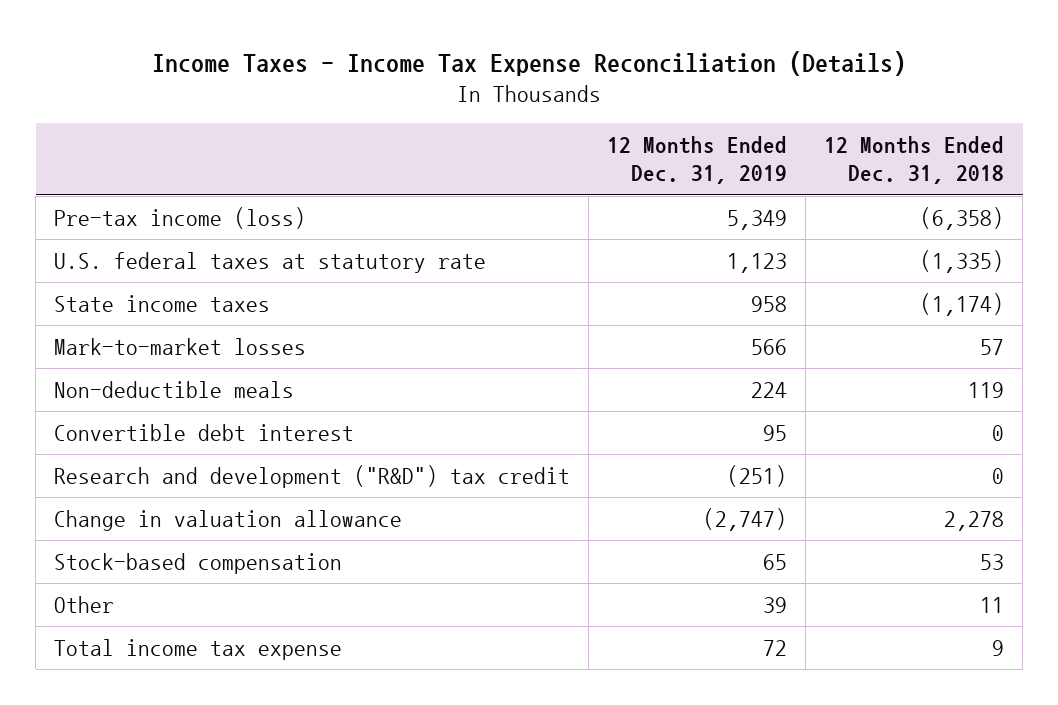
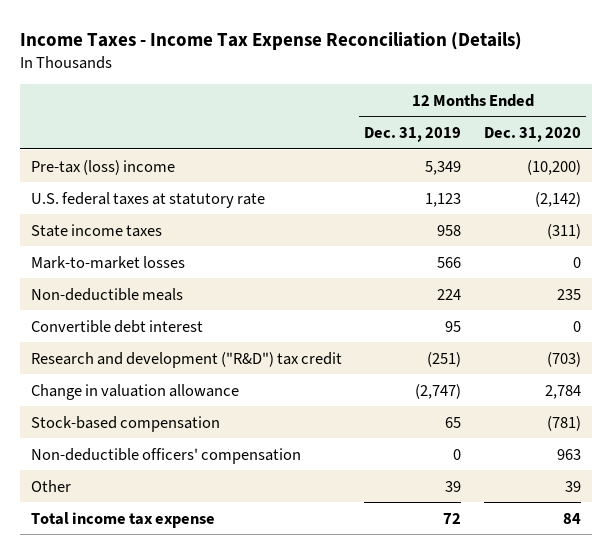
- | 12 Months Ended Dec. 31, 2019 | 12 Months Ended Dec. 31, 2018
+ | 12 Months Ended Dec. 31, 2019 | 12 Months Ended Dec. 31, 2020
- Pre-tax income (loss) | 5,349 | (6,358)
+ Pre-tax (loss) income | 5,349 | (10,200)
+ Non-deductible officers' compensation | 0 | 963

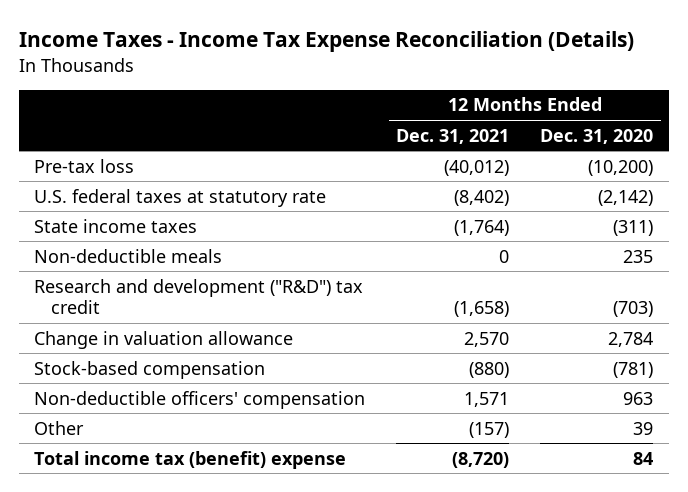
- | 12 Months Ended Dec. 31, 2019 | 12 Months Ended Dec. 31, 2020
+ | 12 Months Ended Dec. 31, 2021 | 12 Months Ended Dec. 31, 2020
- Pre-tax (loss) income | 5,349 | (10,200)
+ Pre-tax loss | (40,012) | (10,200)
- Mark-to-market losses | 566 | 0
- Convertible debt interest | 95 | 0
- Total income tax expense | 72 | 84
+ Total income tax (benefit) expense | (8,720) | 84

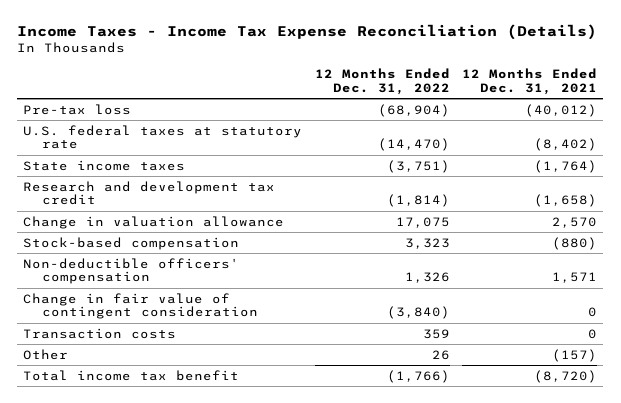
- | 12 Months Ended Dec. 31, 2021 | 12 Months Ended Dec. 31, 2020
+ | 12 Months Ended Dec. 31, 2022 | 12 Months Ended Dec. 31, 2021
- Non-deductible meals | 0 | 235
- Research and development ("R&D") tax credit | (1,658) | (703)
+ Research and development tax credit | (1,814) | (1,658)
+ Change in fair value of contingent consideration | (3,840) | 0
+ Transaction costs | 359 | 0
- Total income tax (benefit) expense | (8,720) | 84
+ Total income tax benefit | (1,766) | (8,720)

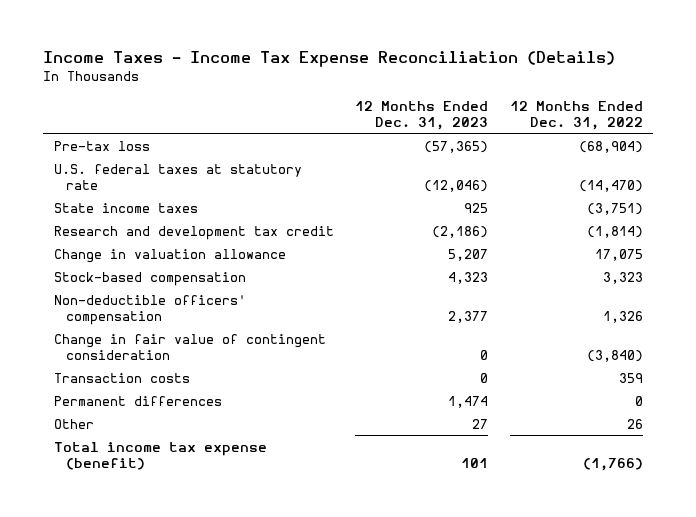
- | 12 Months Ended Dec. 31, 2022 | 12 Months Ended Dec. 31, 2021
+ | 12 Months Ended Dec. 31, 2023 | 12 Months Ended Dec. 31, 2022
+ Permanent differences | 1,474 | 0
- Total income tax benefit | (1,766) | (8,720)
+ Total income tax expense (benefit) | 101 | (1,766)

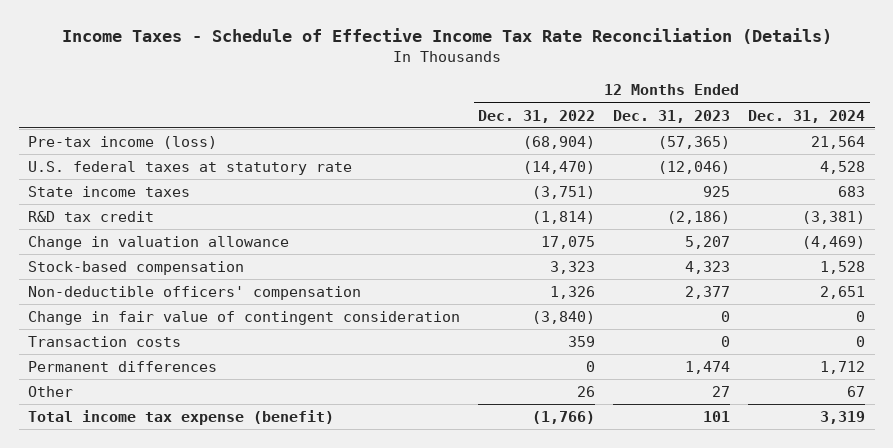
- Income Taxes - Income Tax Expense Reconciliation (Details)
+ Income Taxes - Schedule of Effective Income Tax Rate Reconciliation (Details)
- | 12 Months Ended Dec. 31, 2023 | 12 Months Ended Dec. 31, 2022
+ | 12 Months Ended Dec. 31, 2022 | 12 Months Ended Dec. 31, 2023 | 12 Months Ended Dec. 31, 2024
- Pre-tax loss | (57,365) | (68,904)
+ Pre-tax income (loss) | (68,904) | (57,365) | 21,564
- Research and development tax credit | (2,186) | (1,814)
+ R&D tax credit | (1,814) | (2,186) | (3,381)

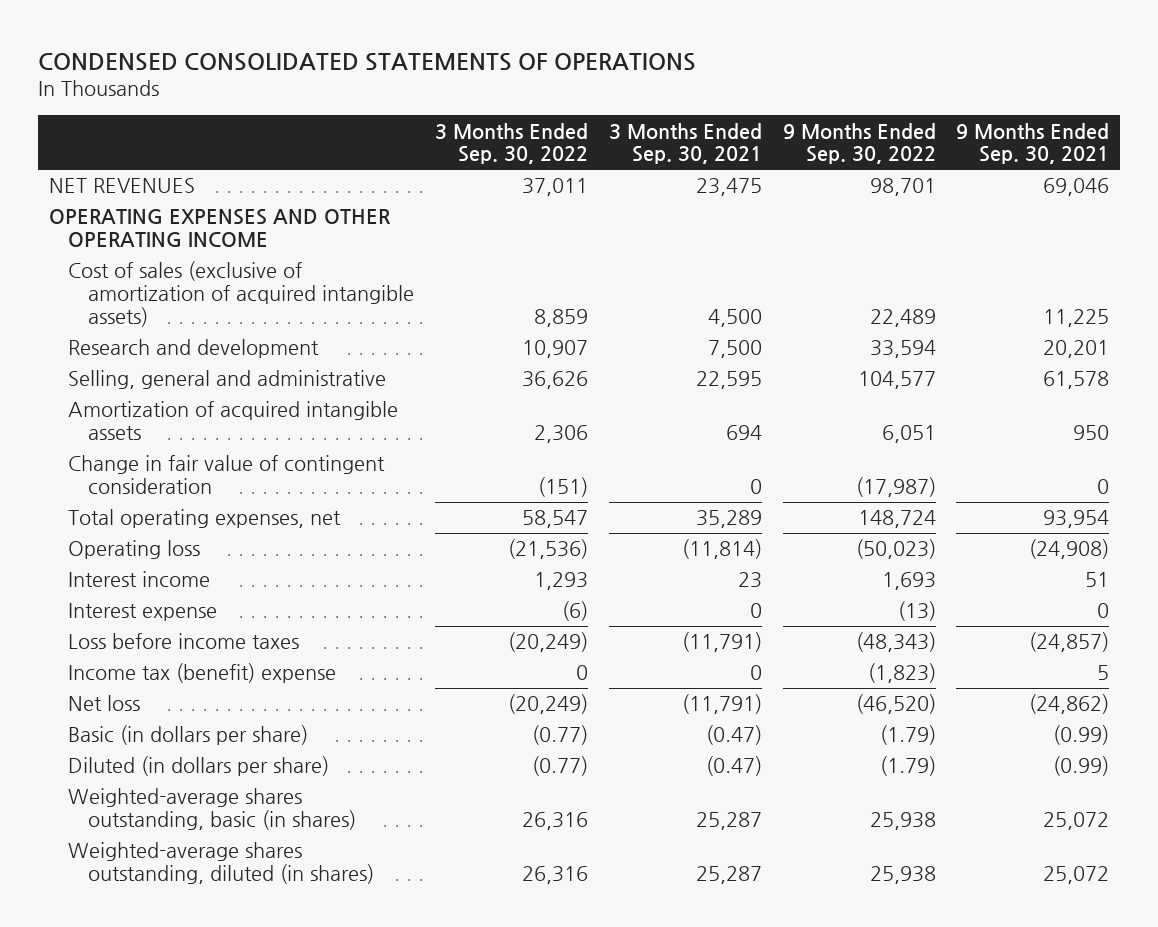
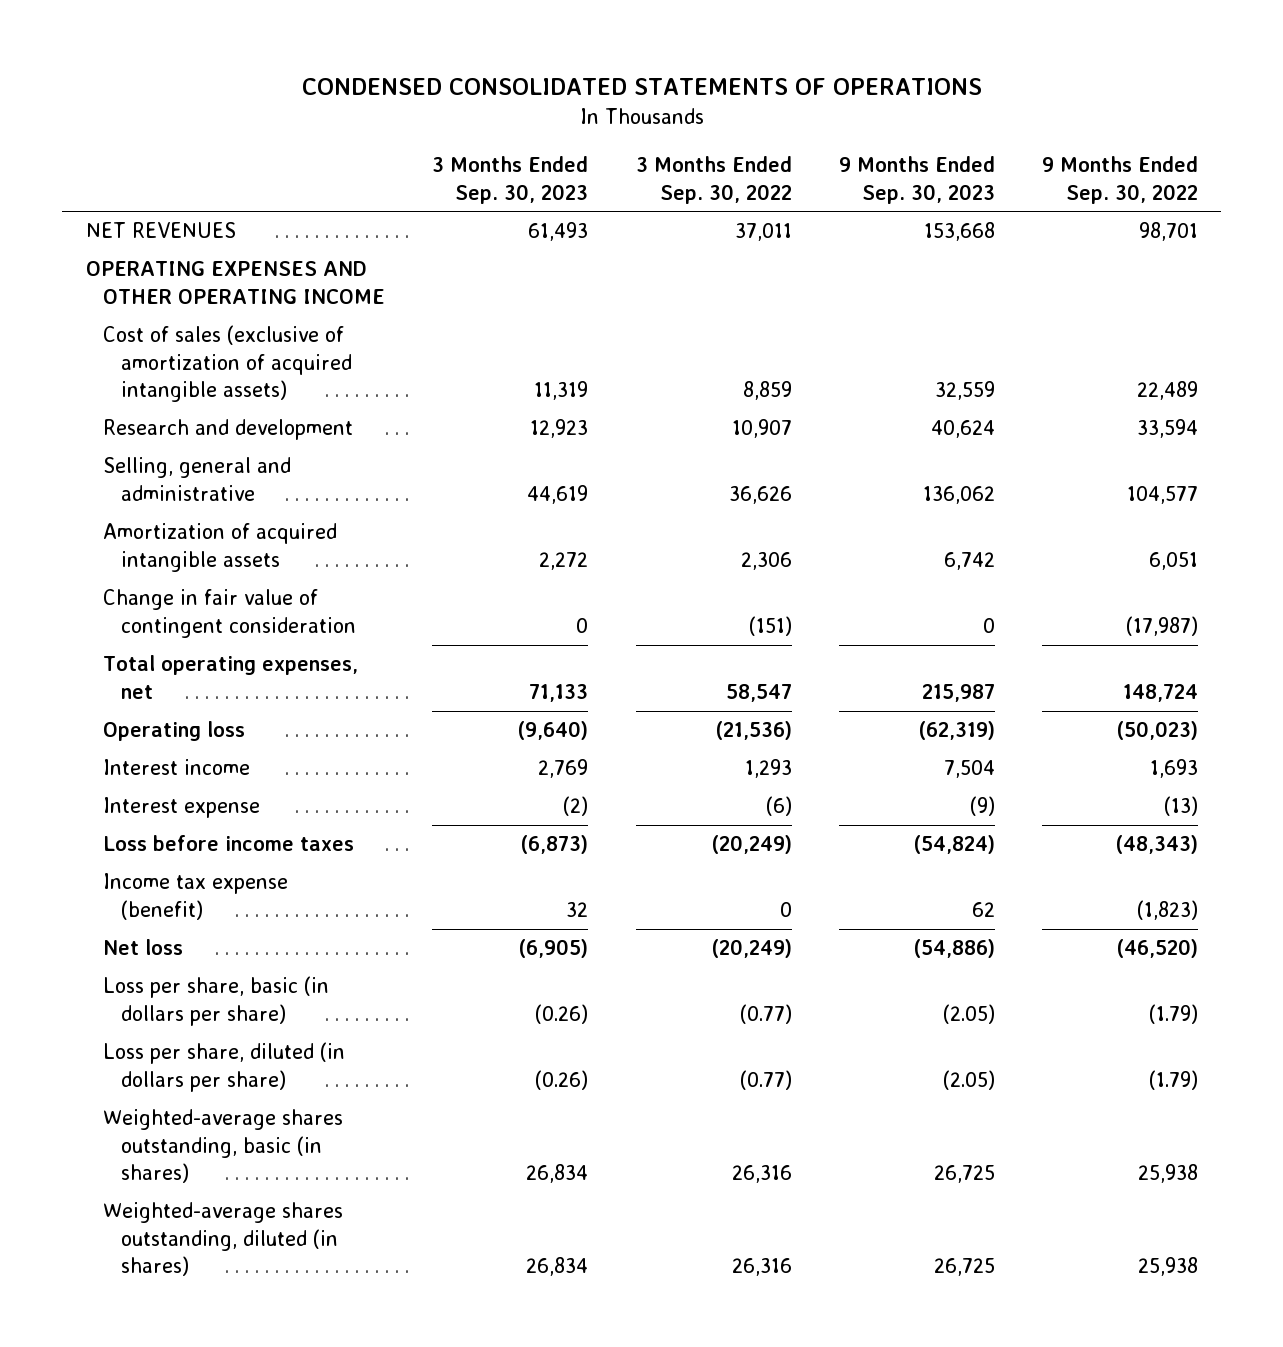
- | 3 Months Ended Sep. 30, 2022 | 3 Months Ended Sep. 30, 2021 | 9 Months Ended Sep. 30, 2022 | 9 Months Ended Sep. 30, 2021
+ | 3 Months Ended Sep. 30, 2023 | 3 Months Ended Sep. 30, 2022 | 9 Months Ended Sep. 30, 2023 | 9 Months Ended Sep. 30, 2022
- Income tax (benefit) expense | 0 | 0 | (1,823) | 5
+ Income tax expense (benefit) | 32 | 0 | 62 | (1,823)
- Basic (in dollars per share) | (0.77) | (0.47) | (1.79) | (0.99)
- Diluted (in dollars per share) | (0.77) | (0.47) | (1.79) | (0.99)
+ Loss per share, basic (in dollars per share) | (0.26) | (0.77) | (2.05) | (1.79)
+ Loss per share, diluted (in dollars per share) | (0.26) | (0.77) | (2.05) | (1.79)

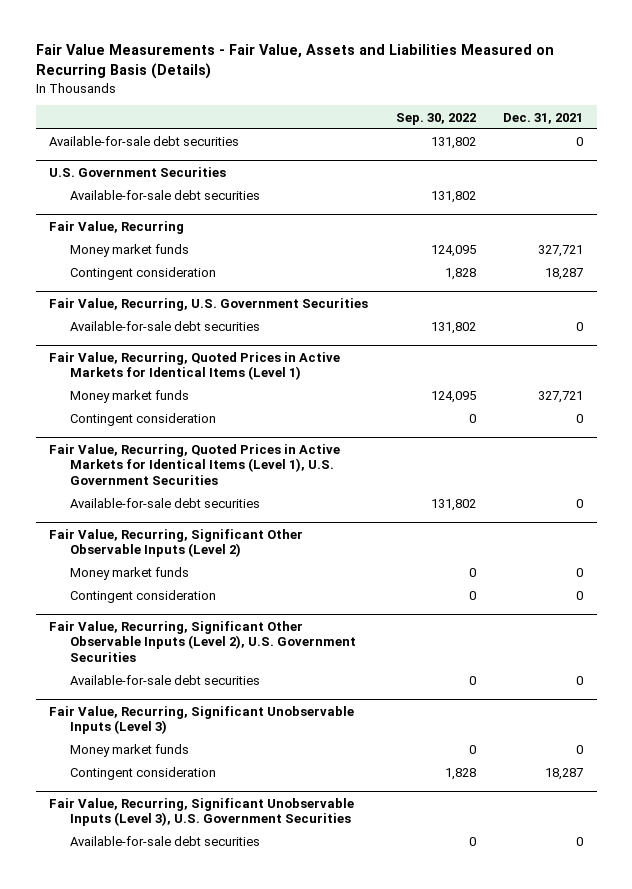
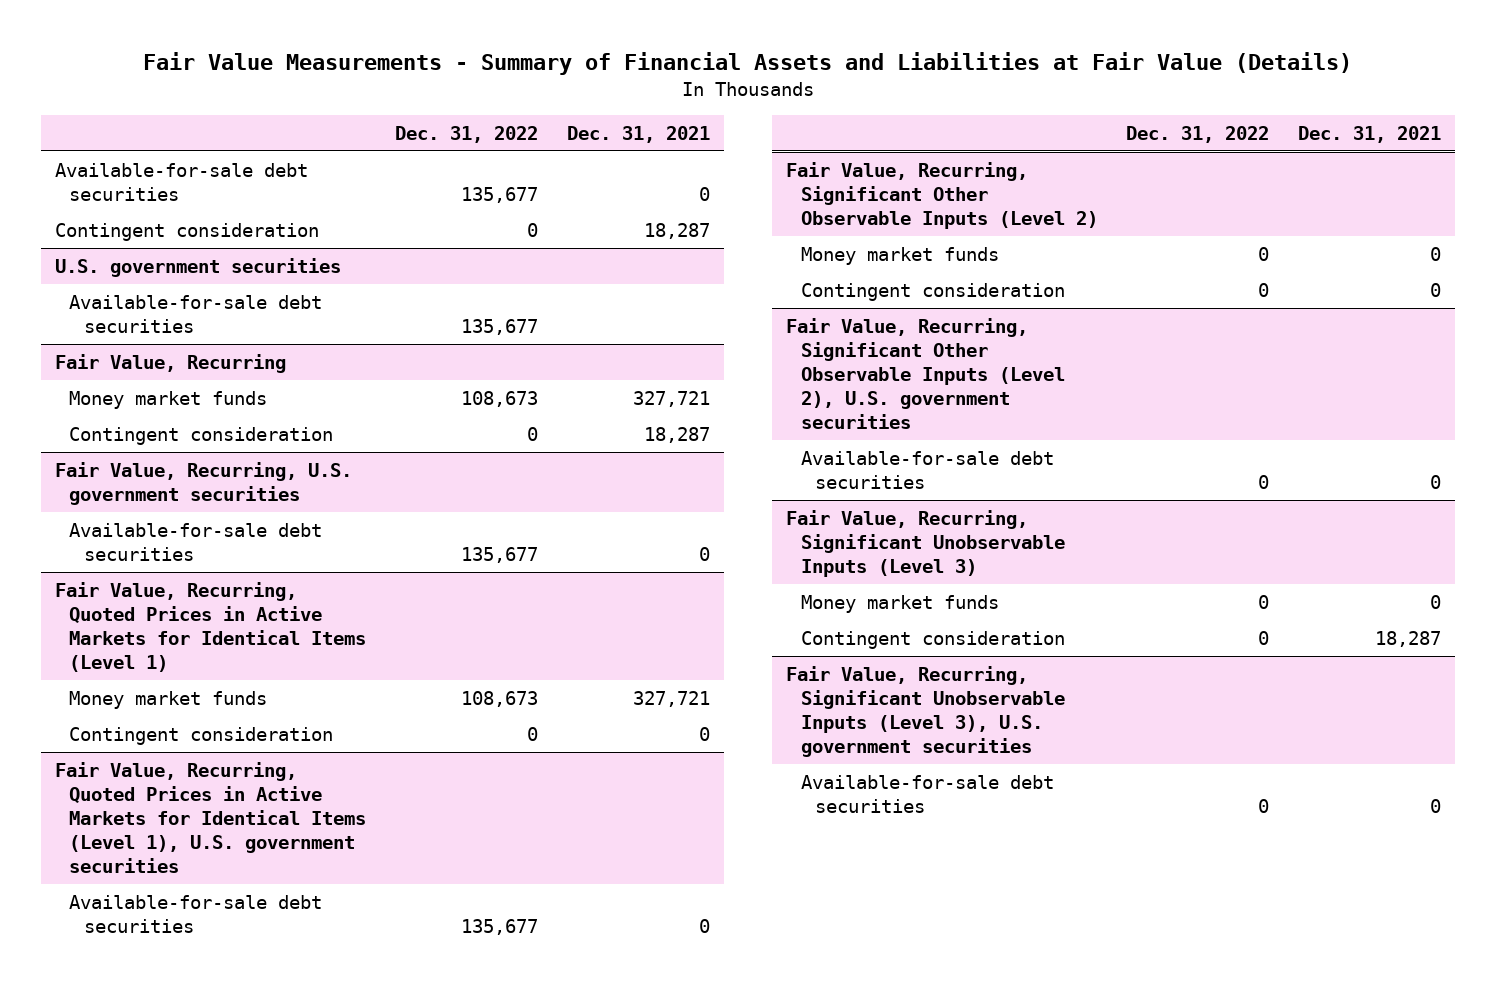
- Fair Value Measurements - Fair Value, Assets and Liabilities Measured on Recurring Basis (Details)
+ Fair Value Measurements - Summary of Financial Assets and Liabilities at Fair Value (Details)
- | Sep. 30, 2022 | Dec. 31, 2021
+ | Dec. 31, 2022 | Dec. 31, 2021
- U.S. Government Securities
+ Contingent consideration | 0 | 18,287
+ U.S. government securities
- Fair Value, Recurring, U.S. Government Securities
+ Fair Value, Recurring, U.S. government securities
- Fair Value, Recurring, Quoted Prices in Active Markets for Identical Items (Level 1), U.S. Government Securities
+ Fair Value, Recurring, Quoted Prices in Active Markets for Identical Items (Level 1), U.S. government securities
- Fair Value, Recurring, Significant Other Observable Inputs (Level 2), U.S. Government Securities
+ Fair Value, Recurring, Significant Other Observable Inputs (Level 2), U.S. government securities
- Fair Value, Recurring, Significant Unobservable Inputs (Level 3), U.S. Government Securities
+ Fair Value, Recurring, Significant Unobservable Inputs (Level 3), U.S. government securities

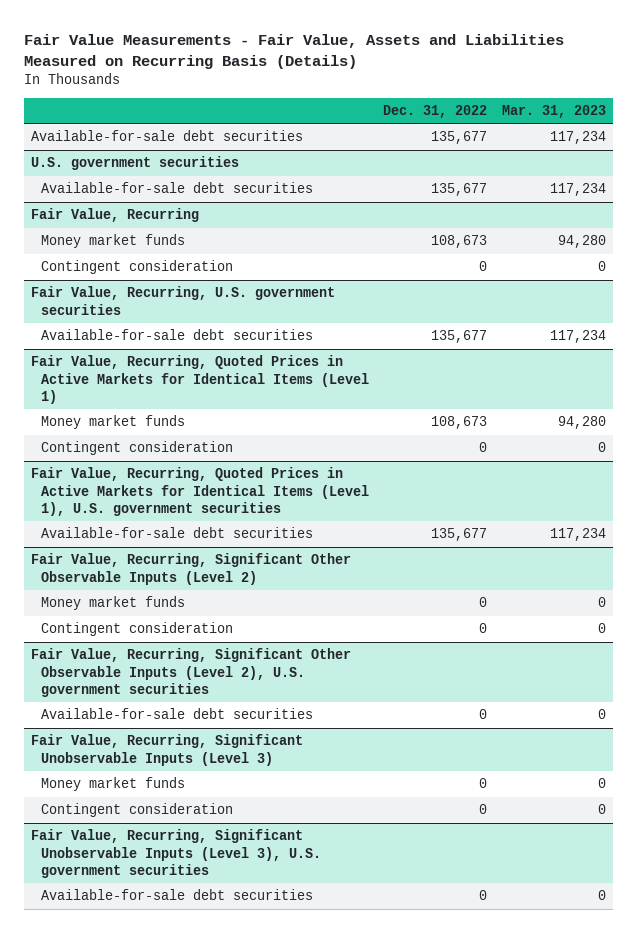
- Fair Value Measurements - Summary of Financial Assets and Liabilities at Fair Value (Details)
+ Fair Value Measurements - Fair Value, Assets and Liabilities Measured on Recurring Basis (Details)
- | Dec. 31, 2022 | Dec. 31, 2021
+ | Dec. 31, 2022 | Mar. 31, 2023
- Contingent consideration | 0 | 18,287

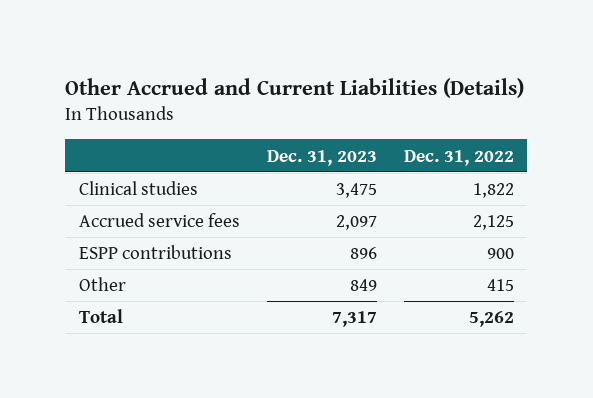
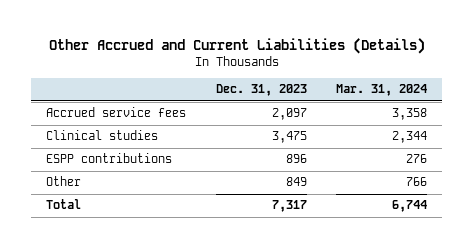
- | Dec. 31, 2023 | Dec. 31, 2022
+ | Dec. 31, 2023 | Mar. 31, 2024
moved down: Clinical studies | 3,475 | 2,344

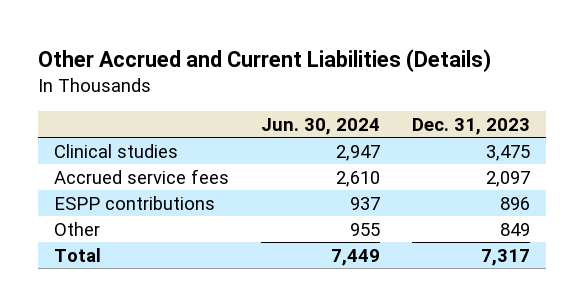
- | Dec. 31, 2023 | Mar. 31, 2024
+ | Jun. 30, 2024 | Dec. 31, 2023
moved down: Accrued service fees | 2,610 | 2,097

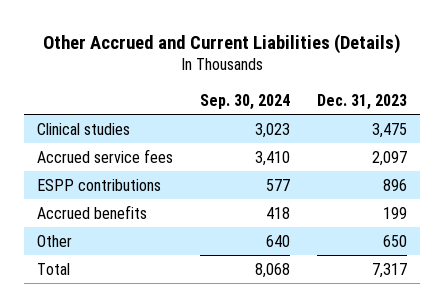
- | Jun. 30, 2024 | Dec. 31, 2023
+ | Sep. 30, 2024 | Dec. 31, 2023
- Other | 955 | 849
+ Accrued benefits | 418 | 199
+ Other | 640 | 650

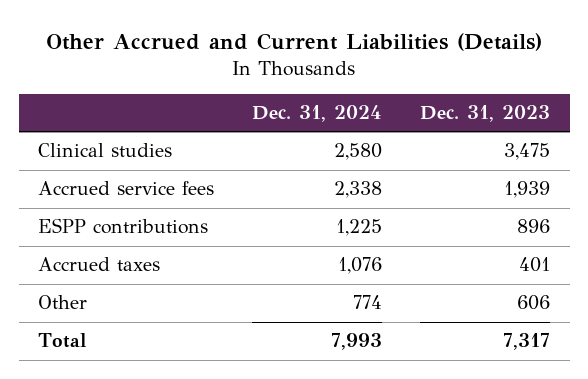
- | Sep. 30, 2024 | Dec. 31, 2023
+ | Dec. 31, 2024 | Dec. 31, 2023
- Accrued service fees | 3,410 | 2,097
+ Accrued service fees | 2,338 | 1,939
- Accrued benefits | 418 | 199
- Other | 640 | 650
+ Accrued taxes | 1,076 | 401
+ Other | 774 | 606

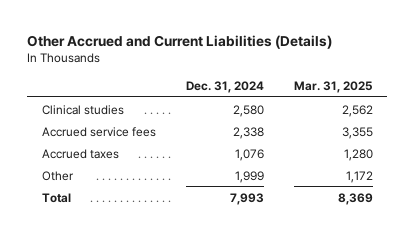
- | Dec. 31, 2024 | Dec. 31, 2023
+ | Dec. 31, 2024 | Mar. 31, 2025
- ESPP contributions | 1,225 | 896
- Other | 774 | 606
+ Other | 1,999 | 1,172

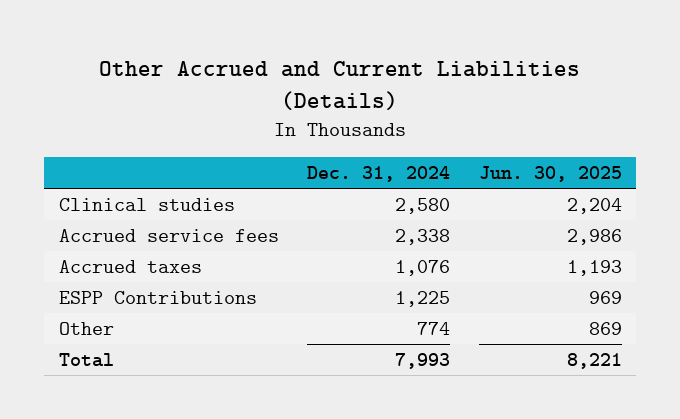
- | Dec. 31, 2024 | Mar. 31, 2025
+ | Dec. 31, 2024 | Jun. 30, 2025
- Other | 1,999 | 1,172
+ ESPP Contributions | 1,225 | 969
+ Other | 774 | 869

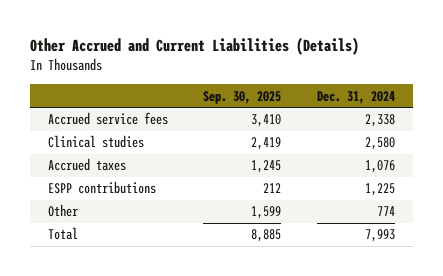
- | Dec. 31, 2024 | Jun. 30, 2025
+ | Sep. 30, 2025 | Dec. 31, 2024
moved down: Clinical studies | 2,419 | 2,580
- ESPP Contributions | 1,225 | 969
+ ESPP contributions | 212 | 1,225

